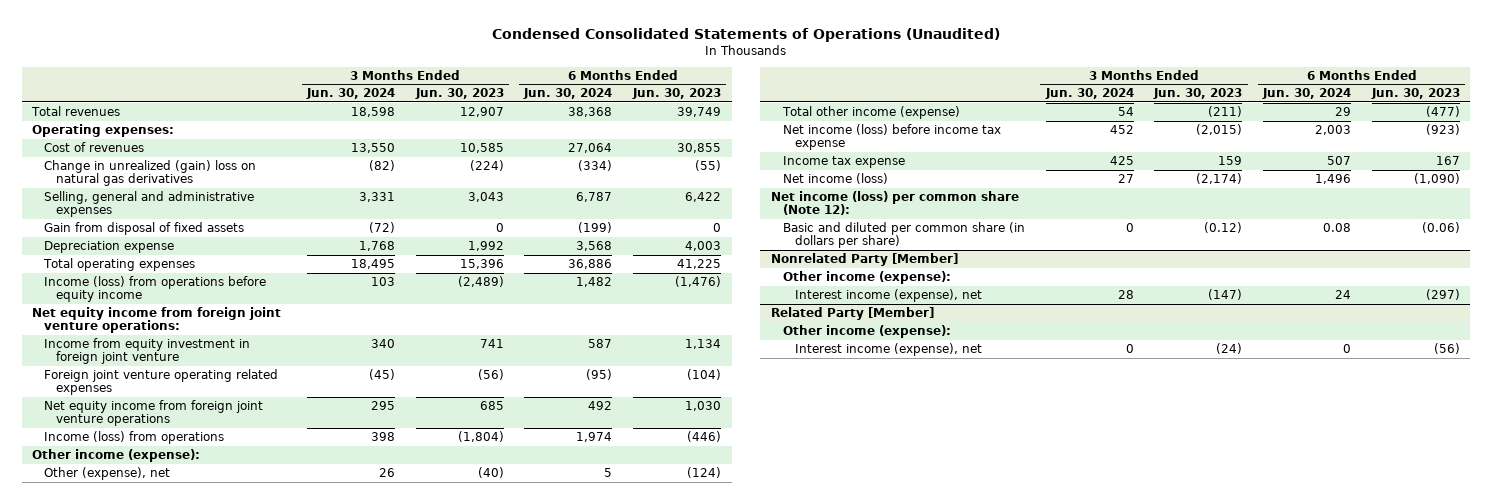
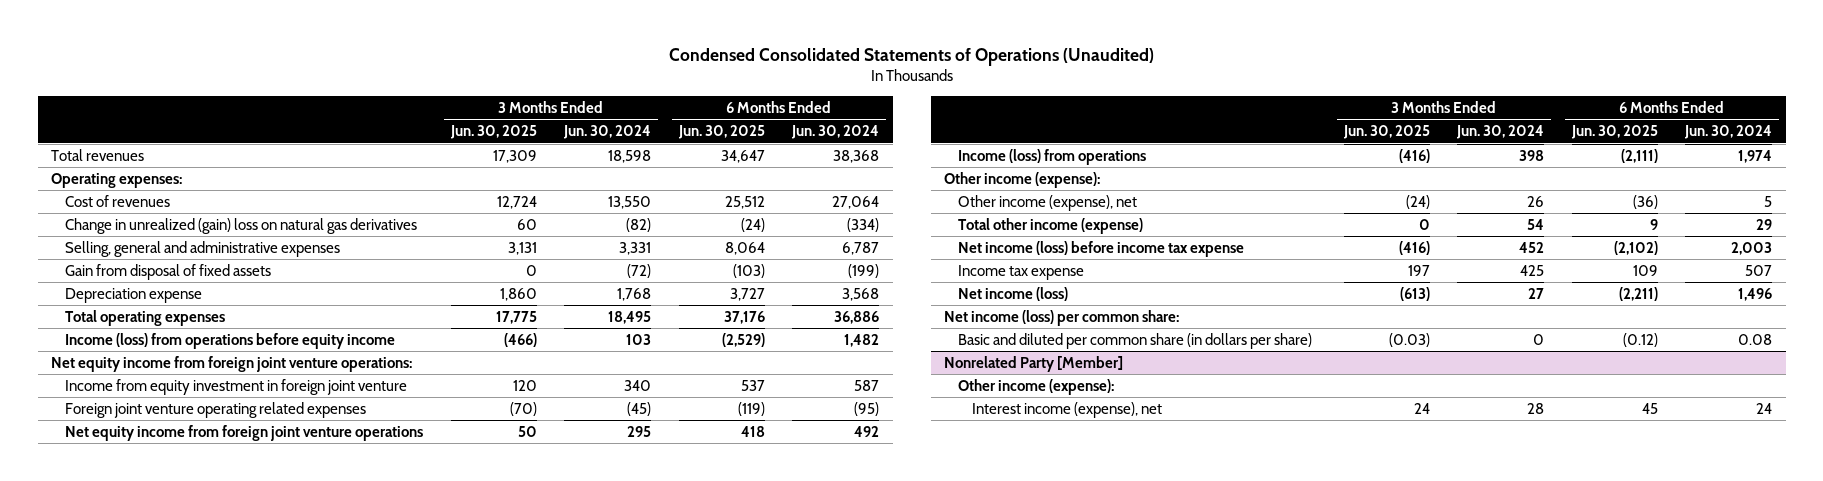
- | 3 Months Ended Jun. 30, 2024 | 3 Months Ended Jun. 30, 2023 | 6 Months Ended Jun. 30, 2024 | 6 Months Ended Jun. 30, 2023
+ | 3 Months Ended Jun. 30, 2025 | 3 Months Ended Jun. 30, 2024 | 6 Months Ended Jun. 30, 2025 | 6 Months Ended Jun. 30, 2024
- Other (expense), net | 26 | (40) | 5 | (124)
+ Other income (expense), net | (24) | 26 | (36) | 5
- Net income (loss) per common share (Note 12):
+ Net income (loss) per common share:
- Related Party [Member]
- Other income (expense):
- Interest income (expense), net | 0 | (24) | 0 | (56)

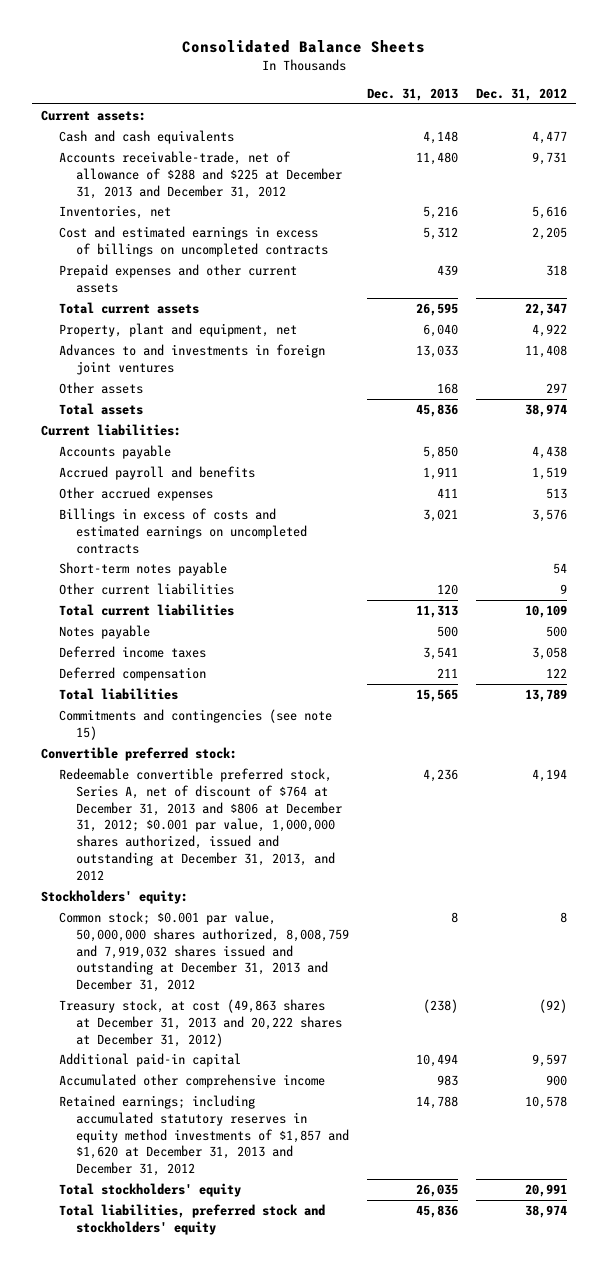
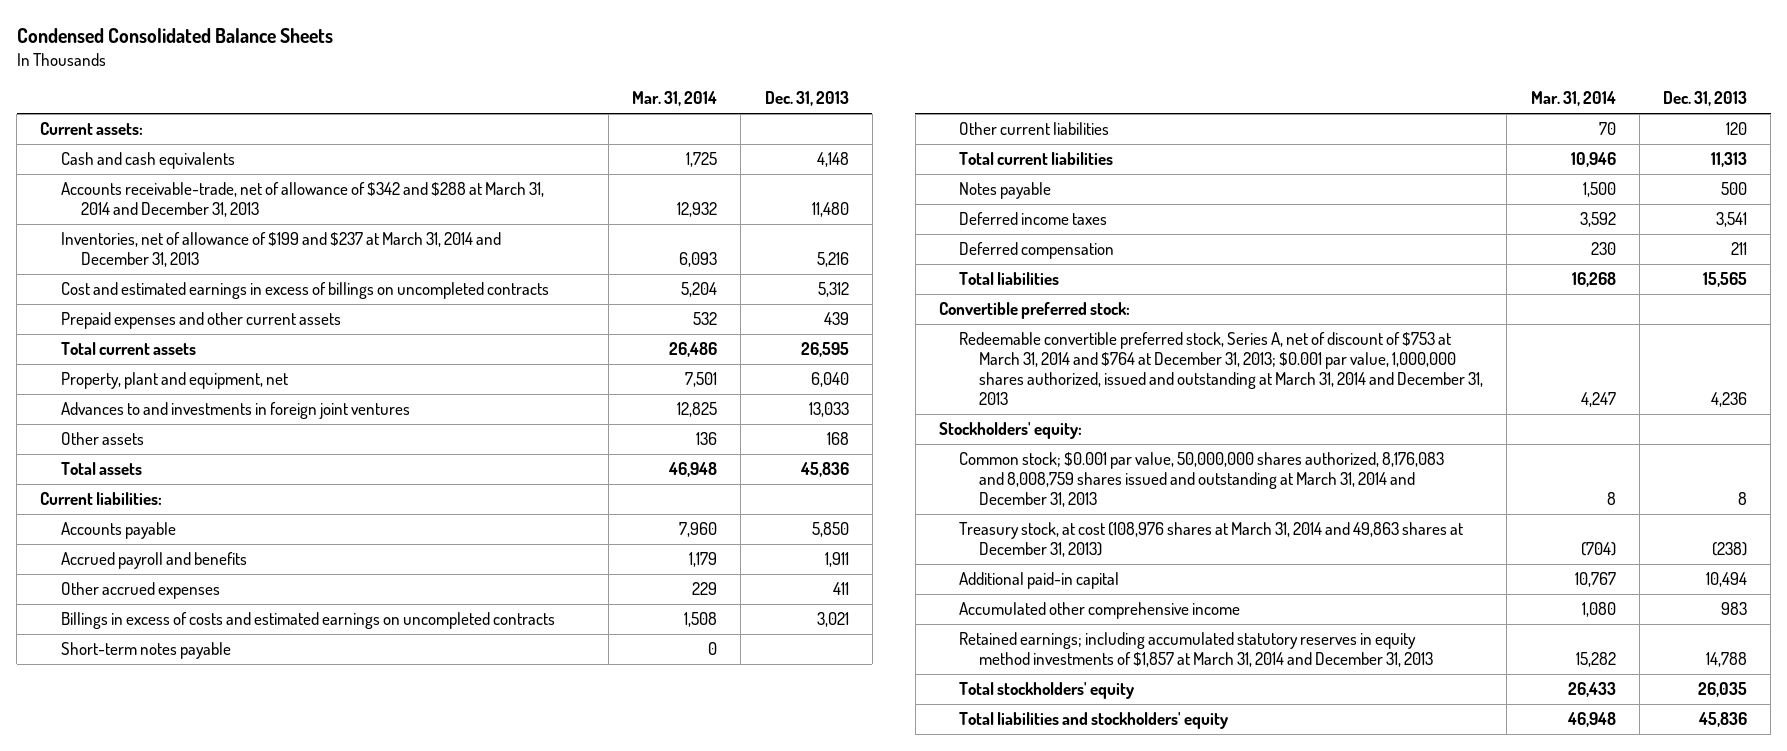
- Consolidated Balance Sheets
+ Condensed Consolidated Balance Sheets
- | Dec. 31, 2013 | Dec. 31, 2012
+ | Mar. 31, 2014 | Dec. 31, 2013
- Accounts receivable-trade, net of allowance of $288 and $225 at December 31, 2013 and December 31, 2012 | 11,480 | 9,731
- Inventories, net | 5,216 | 5,616
+ Accounts receivable-trade, net of allowance of $342 and $288 at March 31, 2014 and December 31, 2013 | 12,932 | 11,480
+ Inventories, net of allowance of $199 and $237 at March 31, 2014 and December 31, 2013 | 6,093 | 5,216
- Commitments and contingencies (see note 15)
- Redeemable convertible preferred stock, Series A, net of discount of $764 at December 31, 2013 and $806 at December 31, 2012; $0.001 par value, 1,000,000 shares authorized, issued and outstanding at December 31, 2013, and 2012 | 4,236 | 4,194
+ Redeemable convertible preferred stock, Series A, net of discount of $753 at March 31, 2014 and $764 at December 31, 2013; $0.001 par value, 1,000,000 shares authorized, issued and outstanding at March 31, 2014 and December 31, 2013 | 4,247 | 4,236
- Common stock; $0.001 par value, 50,000,000 shares authorized, 8,008,759 and 7,919,032 shares issued and outstanding at December 31, 2013 and December 31, 2012 | 8 | 8
- Treasury stock, at cost (49,863 shares at December 31, 2013 and 20,222 shares at December 31, 2012) | (238) | (92)
+ Common stock; $0.001 par value, 50,000,000 shares authorized, 8,176,083 and 8,008,759 shares issued and outstanding at March 31, 2014 and December 31, 2013 | 8 | 8
+ Treasury stock, at cost (108,976 shares at March 31, 2014 and 49,863 shares at December 31, 2013) | (704) | (238)
- Retained earnings; including accumulated statutory reserves in equity method investments of $1,857 and $1,620 at December 31, 2013 and December 31, 2012 | 14,788 | 10,578
+ Retained earnings; including accumulated statutory reserves in equity method investments of $1,857 at March 31, 2014 and December 31, 2013 | 15,282 | 14,788
- Total liabilities, preferred stock and stockholders' equity | 45,836 | 38,974
+ Total liabilities and stockholders' equity | 46,948 | 45,836

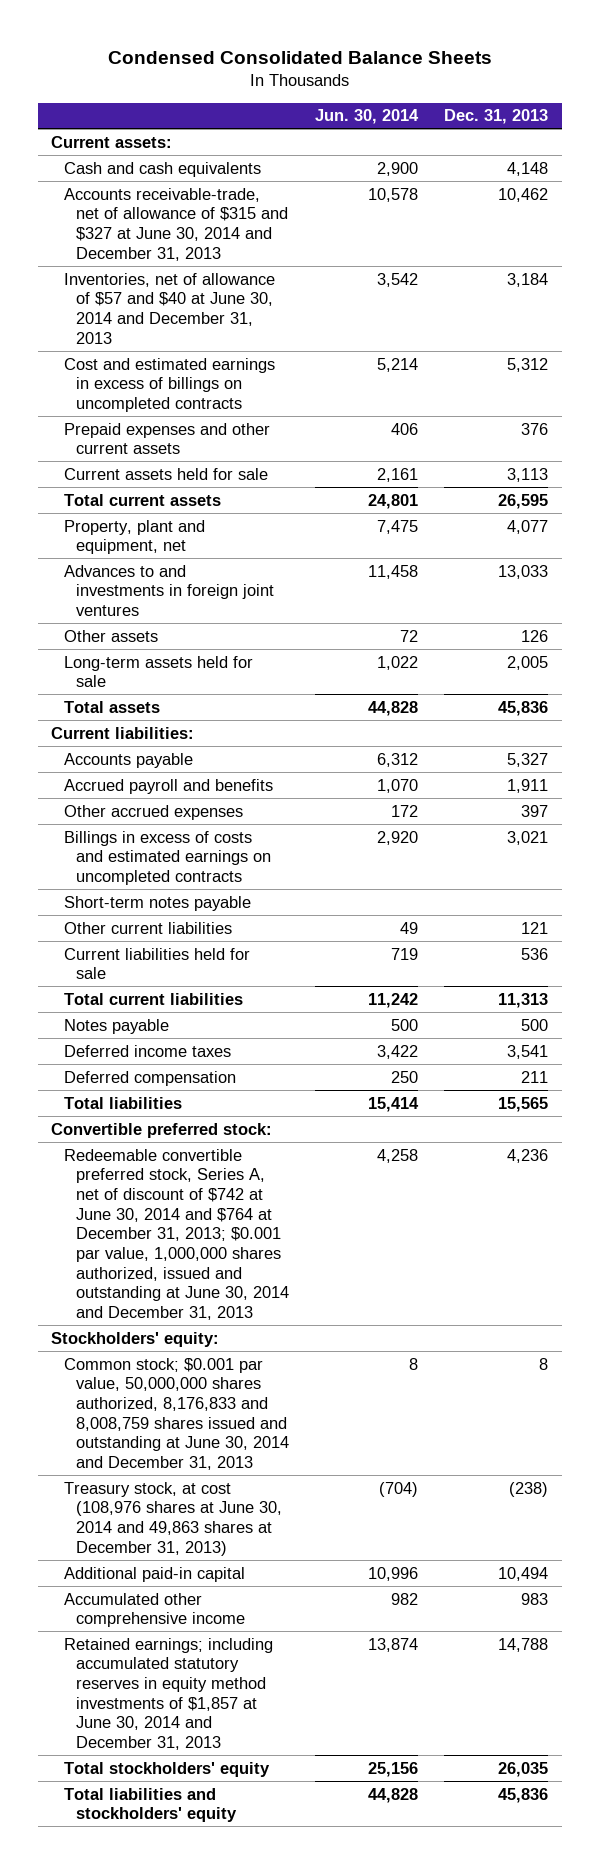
- | Mar. 31, 2014 | Dec. 31, 2013
+ | Jun. 30, 2014 | Dec. 31, 2013
- Accounts receivable-trade, net of allowance of $342 and $288 at March 31, 2014 and December 31, 2013 | 12,932 | 11,480
- Inventories, net of allowance of $199 and $237 at March 31, 2014 and December 31, 2013 | 6,093 | 5,216
+ Accounts receivable-trade, net of allowance of $315 and $327 at June 30, 2014 and December 31, 2013 | 10,578 | 10,462
+ Inventories, net of allowance of $57 and $40 at June 30, 2014 and December 31, 2013 | 3,542 | 3,184
- Prepaid expenses and other current assets | 532 | 439
+ Prepaid expenses and other current assets | 406 | 376
+ Current assets held for sale | 2,161 | 3,113
- Property, plant and equipment, net | 7,501 | 6,040
+ Property, plant and equipment, net | 7,475 | 4,077
- Other assets | 136 | 168
+ Other assets | 72 | 126
+ Long-term assets held for sale | 1,022 | 2,005
- Accounts payable | 7,960 | 5,850
+ Accounts payable | 6,312 | 5,327
- Other accrued expenses | 229 | 411
+ Other accrued expenses | 172 | 397
- Other current liabilities | 70 | 120
+ Other current liabilities | 49 | 121
+ Current liabilities held for sale | 719 | 536
- Redeemable convertible preferred stock, Series A, net of discount of $753 at March 31, 2014 and $764 at December 31, 2013; $0.001 par value, 1,000,000 shares authorized, issued and outstanding at March 31, 2014 and December 31, 2013 | 4,247 | 4,236
+ Redeemable convertible preferred stock, Series A, net of discount of $742 at June 30, 2014 and $764 at December 31, 2013; $0.001 par value, 1,000,000 shares authorized, issued and outstanding at June 30, 2014 and December 31, 2013 | 4,258 | 4,236
- Common stock; $0.001 par value, 50,000,000 shares authorized, 8,176,083 and 8,008,759 shares issued and outstanding at March 31, 2014 and December 31, 2013 | 8 | 8
- Treasury stock, at cost (108,976 shares at March 31, 2014 and 49,863 shares at December 31, 2013) | (704) | (238)
+ Common stock; $0.001 par value, 50,000,000 shares authorized, 8,176,833 and 8,008,759 shares issued and outstanding at June 30, 2014 and December 31, 2013 | 8 | 8
+ Treasury stock, at cost (108,976 shares at June 30, 2014 and 49,863 shares at December 31, 2013) | (704) | (238)
- Retained earnings; including accumulated statutory reserves in equity method investments of $1,857 at March 31, 2014 and December 31, 2013 | 15,282 | 14,788
+ Retained earnings; including accumulated statutory reserves in equity method investments of $1,857 at June 30, 2014 and December 31, 2013 | 13,874 | 14,788

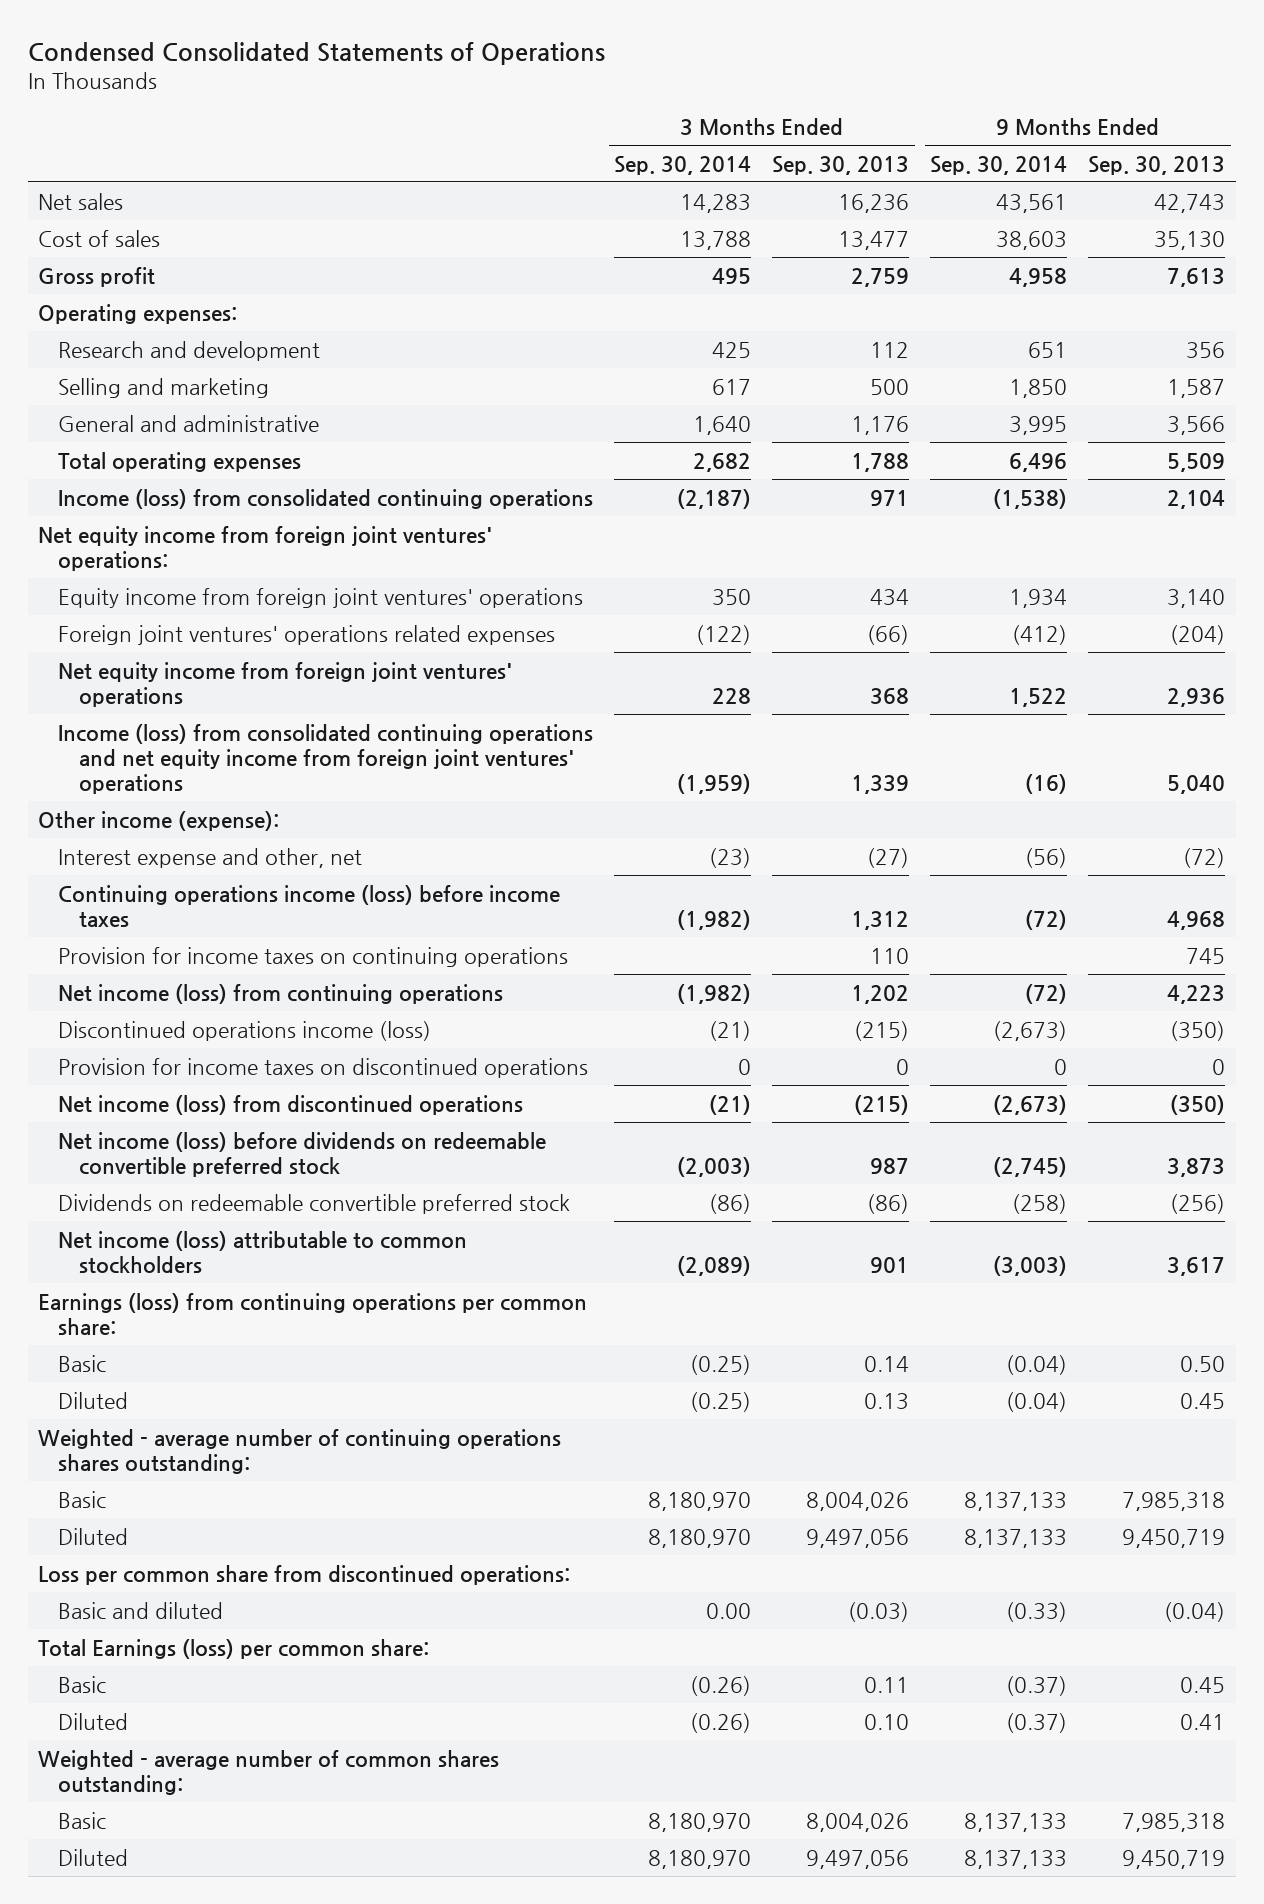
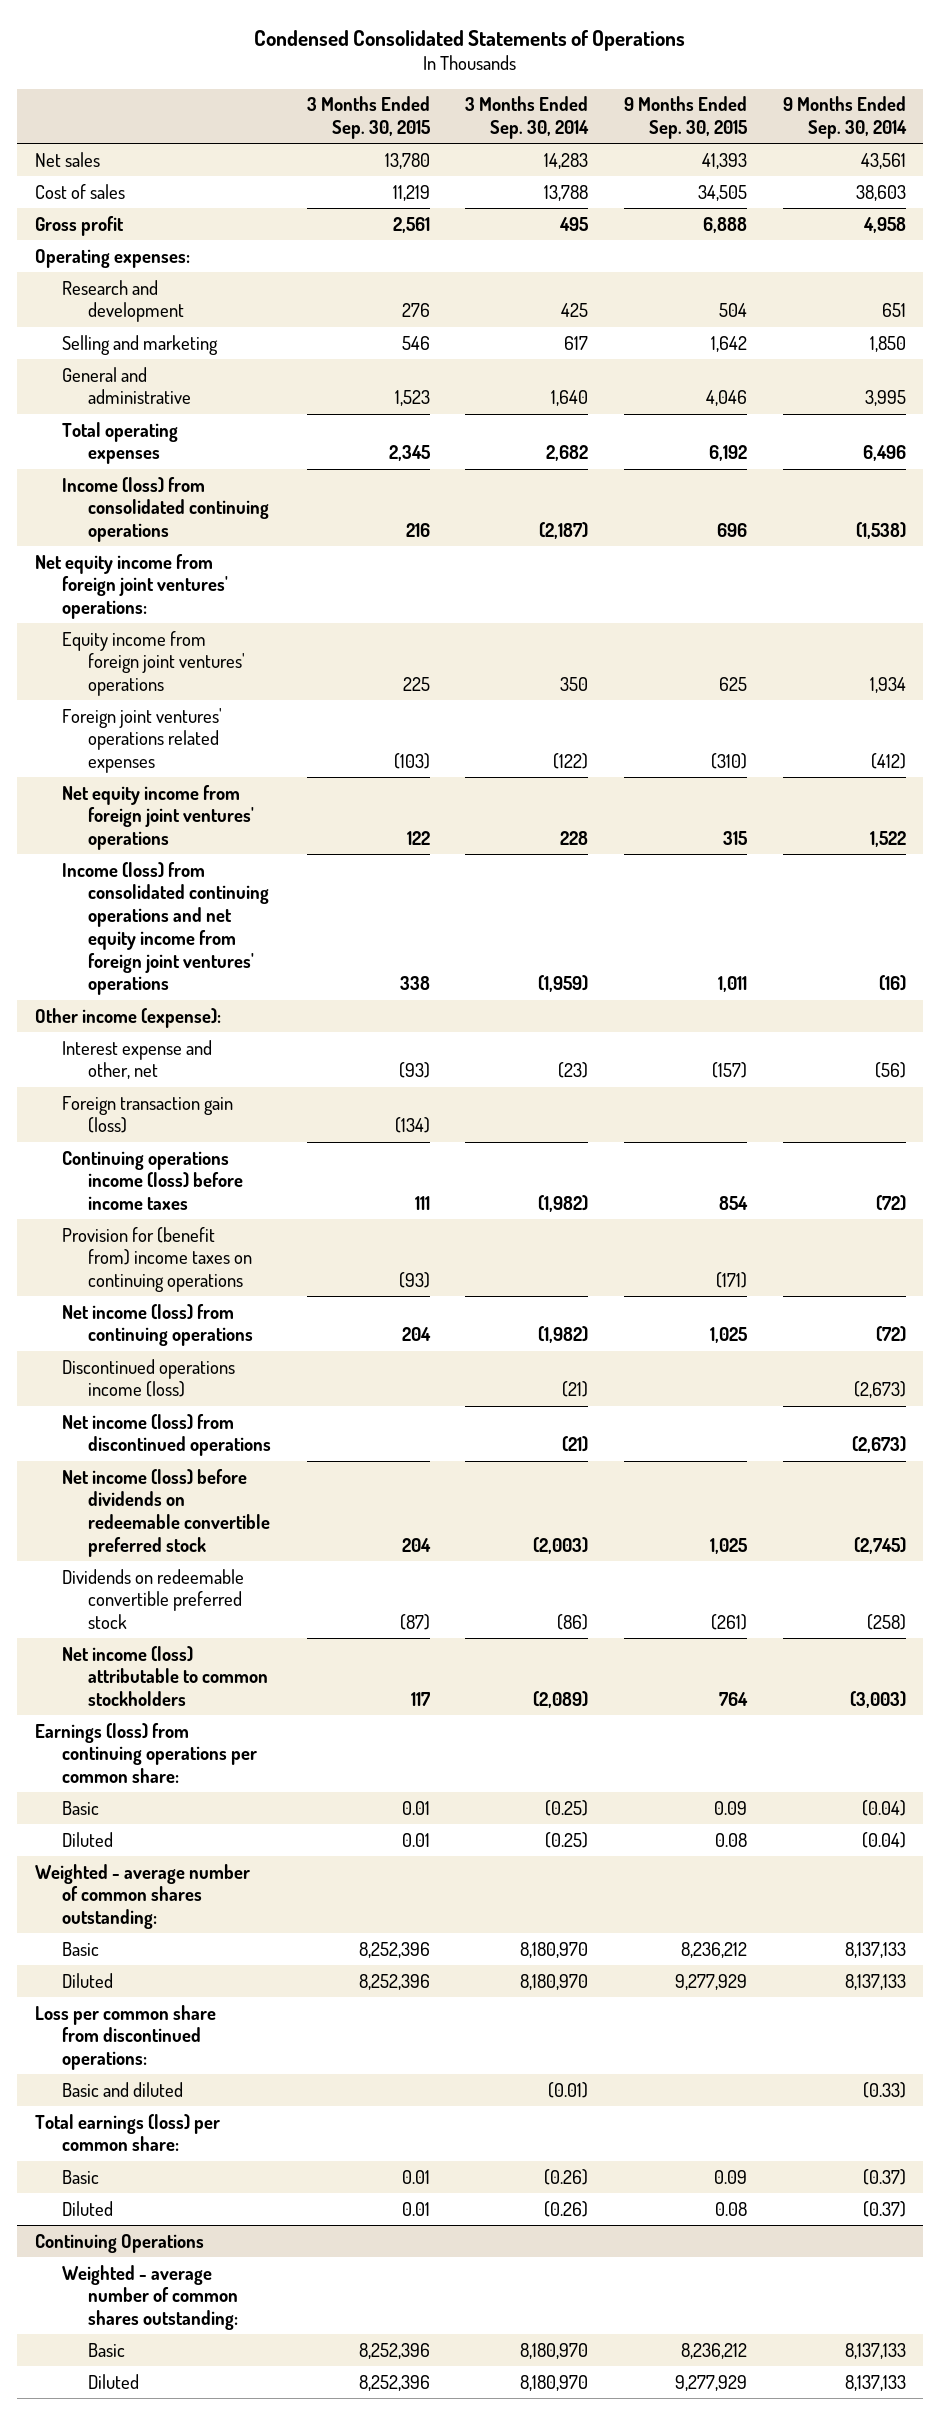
- | 3 Months Ended Sep. 30, 2014 | 3 Months Ended Sep. 30, 2013 | 9 Months Ended Sep. 30, 2014 | 9 Months Ended Sep. 30, 2013
+ | 3 Months Ended Sep. 30, 2015 | 3 Months Ended Sep. 30, 2014 | 9 Months Ended Sep. 30, 2015 | 9 Months Ended Sep. 30, 2014
+ Foreign transaction gain (loss) | (134) | | |
- Provision for income taxes on continuing operations | | 110 | | 745
+ Provision for (benefit from) income taxes on continuing operations | (93) | | (171) |
- Provision for income taxes on discontinued operations | 0 | 0 | 0 | 0
- Weighted - average number of continuing operations shares outstanding:
+ Weighted - average number of common shares outstanding:
- Basic and diluted | 0.00 | (0.03) | (0.33) | (0.04)
- Total Earnings (loss) per common share:
+ Basic and diluted | | (0.01) | | (0.33)
+ Total earnings (loss) per common share:
+ Continuing Operations

